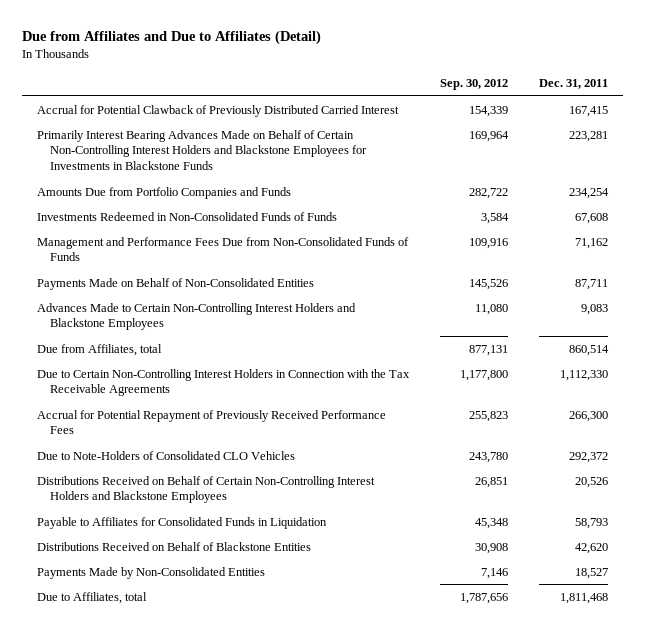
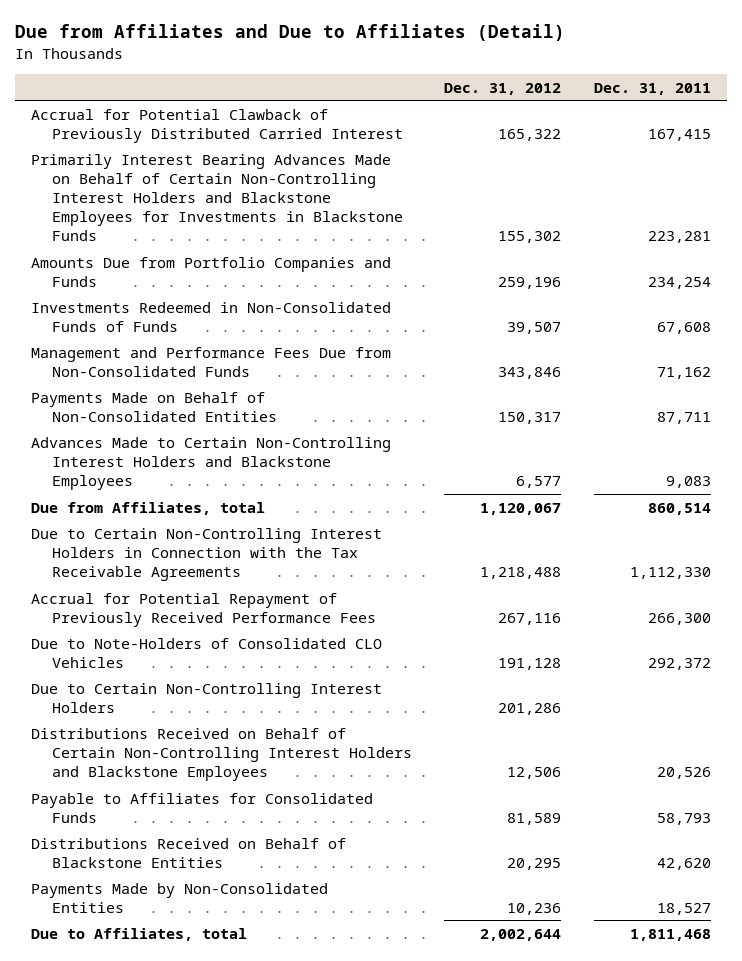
- | Sep. 30, 2012 | Dec. 31, 2011
+ | Dec. 31, 2012 | Dec. 31, 2011
- Management and Performance Fees Due from Non-Consolidated Funds of Funds | 109,916 | 71,162
+ Management and Performance Fees Due from Non-Consolidated Funds | 343,846 | 71,162
+ Due to Certain Non-Controlling Interest Holders | 201,286 |
- Payable to Affiliates for Consolidated Funds in Liquidation | 45,348 | 58,793
+ Payable to Affiliates for Consolidated Funds | 81,589 | 58,793

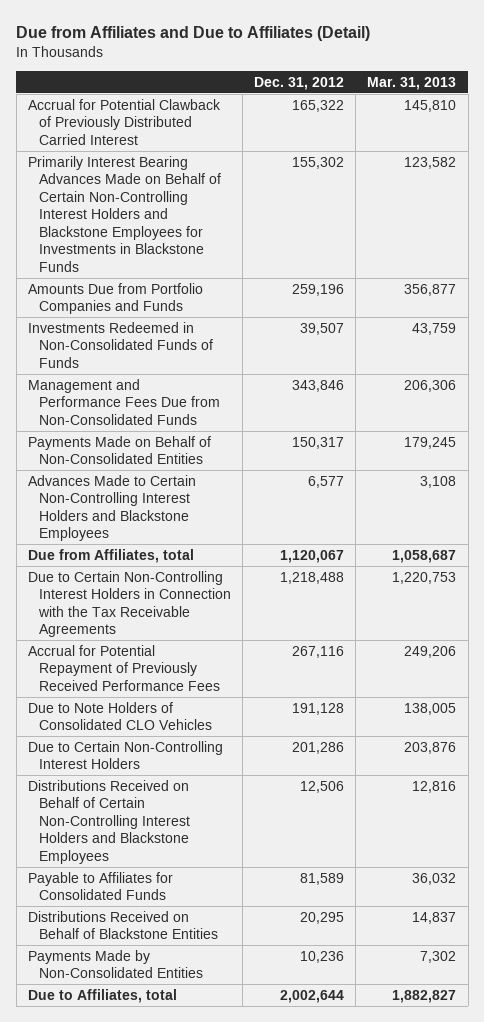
- | Dec. 31, 2012 | Dec. 31, 2011
+ | Dec. 31, 2012 | Mar. 31, 2013
- Due to Note-Holders of Consolidated CLO Vehicles | 191,128 | 292,372
+ Due to Note Holders of Consolidated CLO Vehicles | 191,128 | 138,005

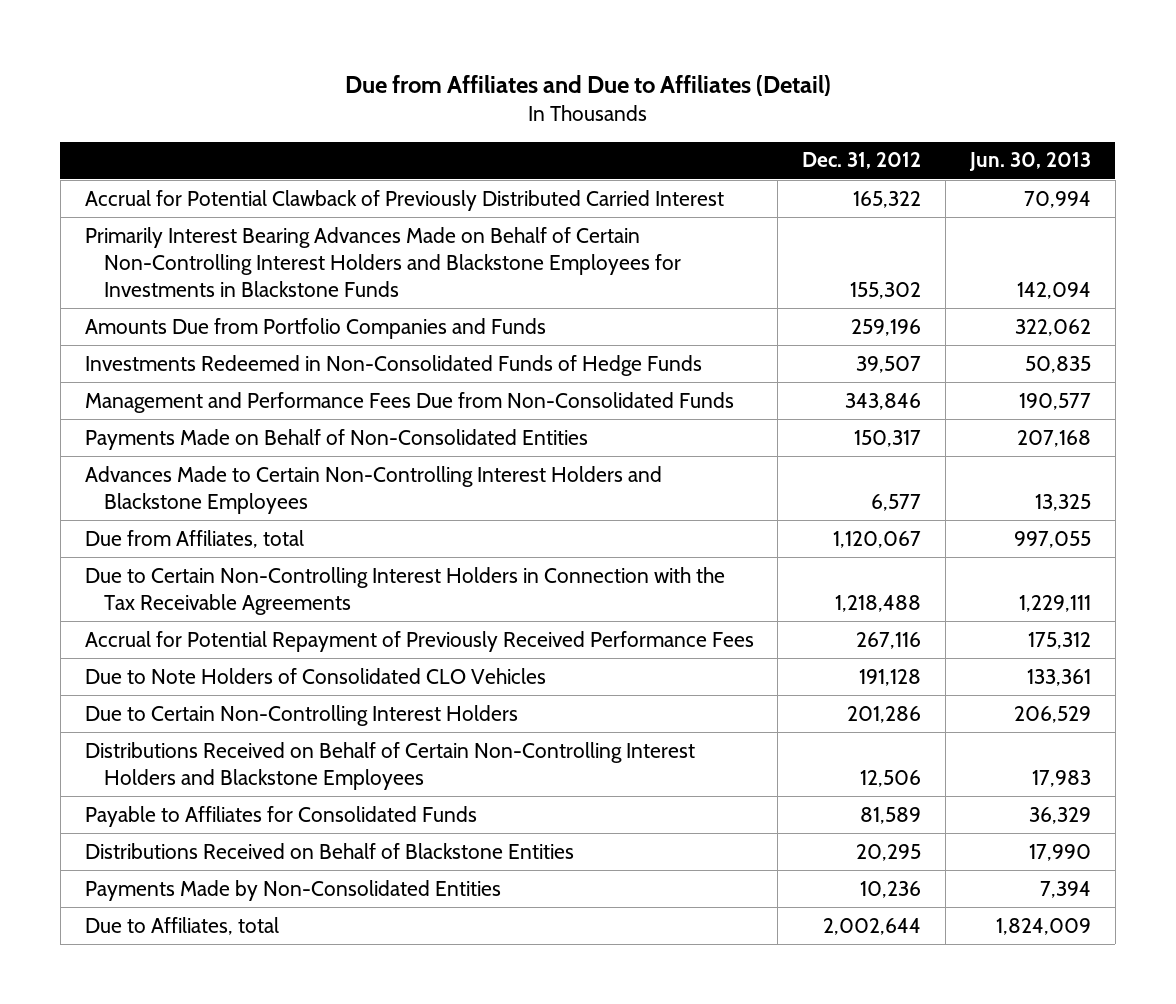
- | Dec. 31, 2012 | Mar. 31, 2013
+ | Dec. 31, 2012 | Jun. 30, 2013
- Investments Redeemed in Non-Consolidated Funds of Funds | 39,507 | 43,759
+ Investments Redeemed in Non-Consolidated Funds of Hedge Funds | 39,507 | 50,835

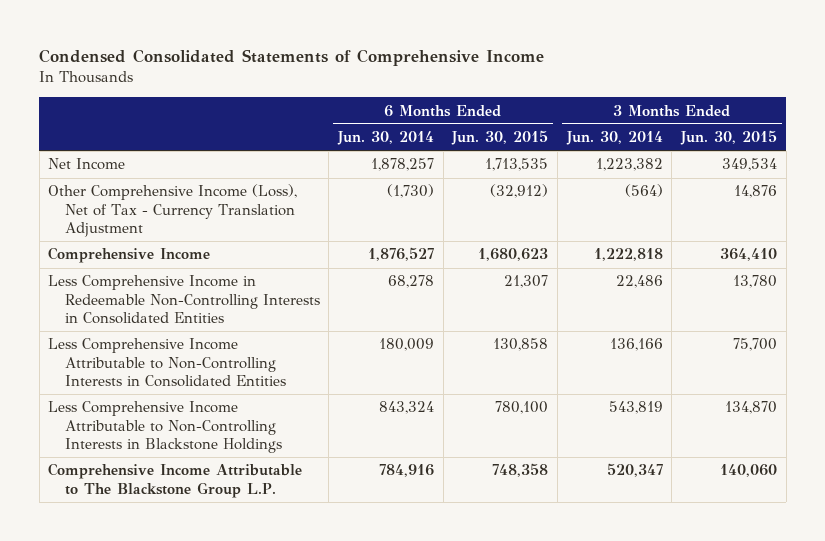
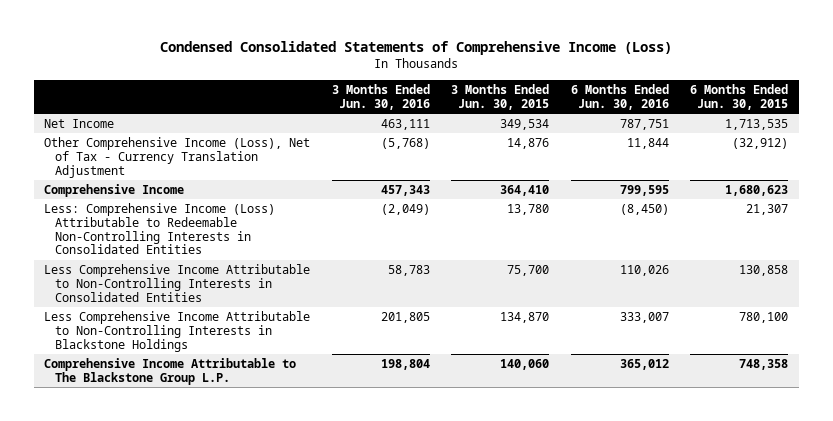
- Condensed Consolidated Statements of Comprehensive Income
+ Condensed Consolidated Statements of Comprehensive Income (Loss)
- | 6 Months Ended Jun. 30, 2014 | 6 Months Ended Jun. 30, 2015 | 3 Months Ended Jun. 30, 2014 | 3 Months Ended Jun. 30, 2015
+ | 3 Months Ended Jun. 30, 2016 | 3 Months Ended Jun. 30, 2015 | 6 Months Ended Jun. 30, 2016 | 6 Months Ended Jun. 30, 2015
- Less Comprehensive Income in Redeemable Non-Controlling Interests in Consolidated Entities | 68,278 | 21,307 | 22,486 | 13,780
+ Less: Comprehensive Income (Loss) Attributable to Redeemable Non-Controlling Interests in Consolidated Entities | (2,049) | 13,780 | (8,450) | 21,307

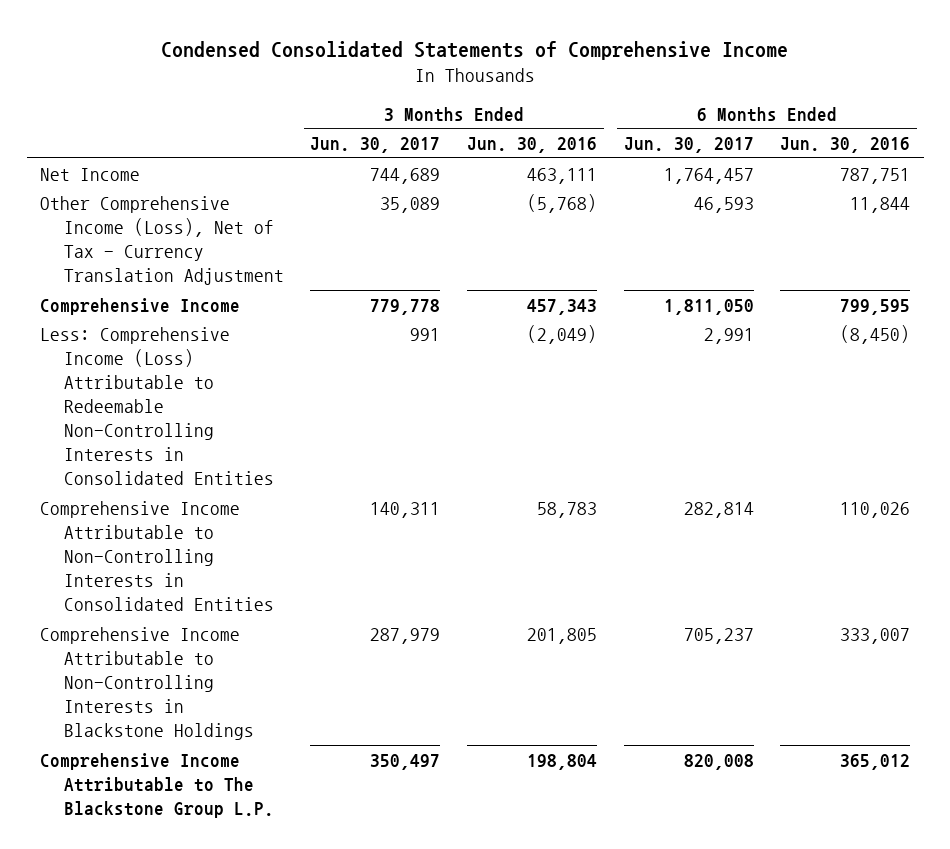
- Condensed Consolidated Statements of Comprehensive Income (Loss)
+ Condensed Consolidated Statements of Comprehensive Income
- | 3 Months Ended Jun. 30, 2016 | 3 Months Ended Jun. 30, 2015 | 6 Months Ended Jun. 30, 2016 | 6 Months Ended Jun. 30, 2015
+ | 3 Months Ended Jun. 30, 2017 | 3 Months Ended Jun. 30, 2016 | 6 Months Ended Jun. 30, 2017 | 6 Months Ended Jun. 30, 2016
- Less Comprehensive Income Attributable to Non-Controlling Interests in Consolidated Entities | 58,783 | 75,700 | 110,026 | 130,858
- Less Comprehensive Income Attributable to Non-Controlling Interests in Blackstone Holdings | 201,805 | 134,870 | 333,007 | 780,100
+ Comprehensive Income Attributable to Non-Controlling Interests in Consolidated Entities | 140,311 | 58,783 | 282,814 | 110,026
+ Comprehensive Income Attributable to Non-Controlling Interests in Blackstone Holdings | 287,979 | 201,805 | 705,237 | 333,007

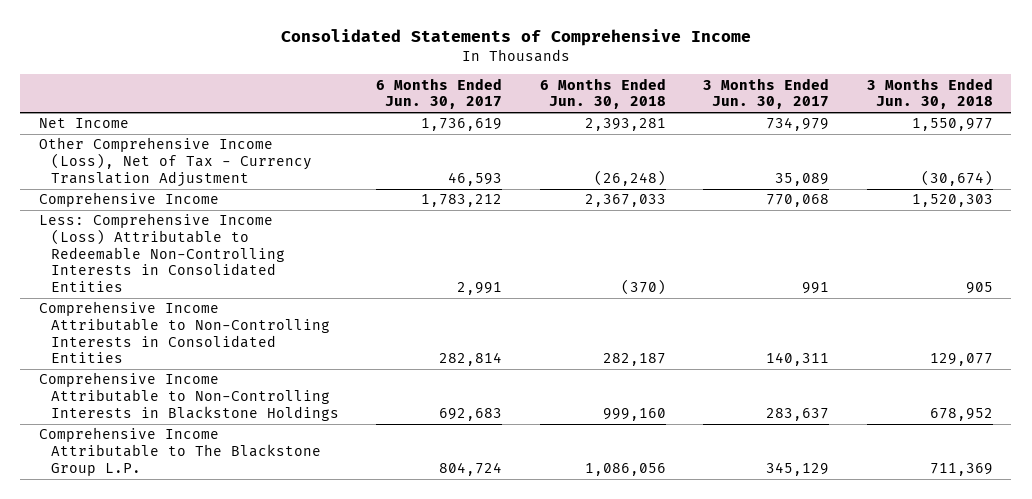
- Condensed Consolidated Statements of Comprehensive Income
+ Consolidated Statements of Comprehensive Income
- | 3 Months Ended Jun. 30, 2017 | 3 Months Ended Jun. 30, 2016 | 6 Months Ended Jun. 30, 2017 | 6 Months Ended Jun. 30, 2016
+ | 6 Months Ended Jun. 30, 2017 | 6 Months Ended Jun. 30, 2018 | 3 Months Ended Jun. 30, 2017 | 3 Months Ended Jun. 30, 2018
- Net Income | 744,689 | 463,111 | 1,764,457 | 787,751
+ Net Income | 1,736,619 | 2,393,281 | 734,979 | 1,550,977
- Comprehensive Income | 779,778 | 457,343 | 1,811,050 | 799,595
+ Comprehensive Income | 1,783,212 | 2,367,033 | 770,068 | 1,520,303
- Comprehensive Income Attributable to Non-Controlling Interests in Blackstone Holdings | 287,979 | 201,805 | 705,237 | 333,007
- Comprehensive Income Attributable to The Blackstone Group L.P. | 350,497 | 198,804 | 820,008 | 365,012
+ Comprehensive Income Attributable to Non-Controlling Interests in Blackstone Holdings | 692,683 | 999,160 | 283,637 | 678,952
+ Comprehensive Income Attributable to The Blackstone Group L.P. | 804,724 | 1,086,056 | 345,129 | 711,369

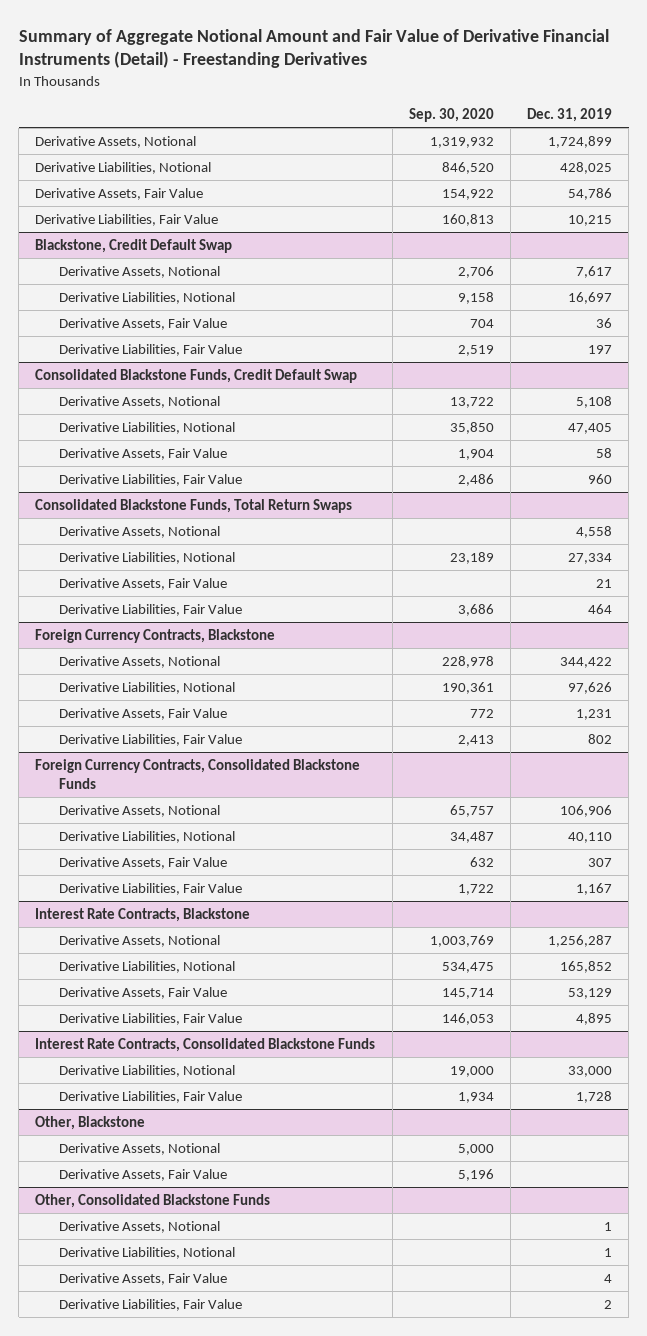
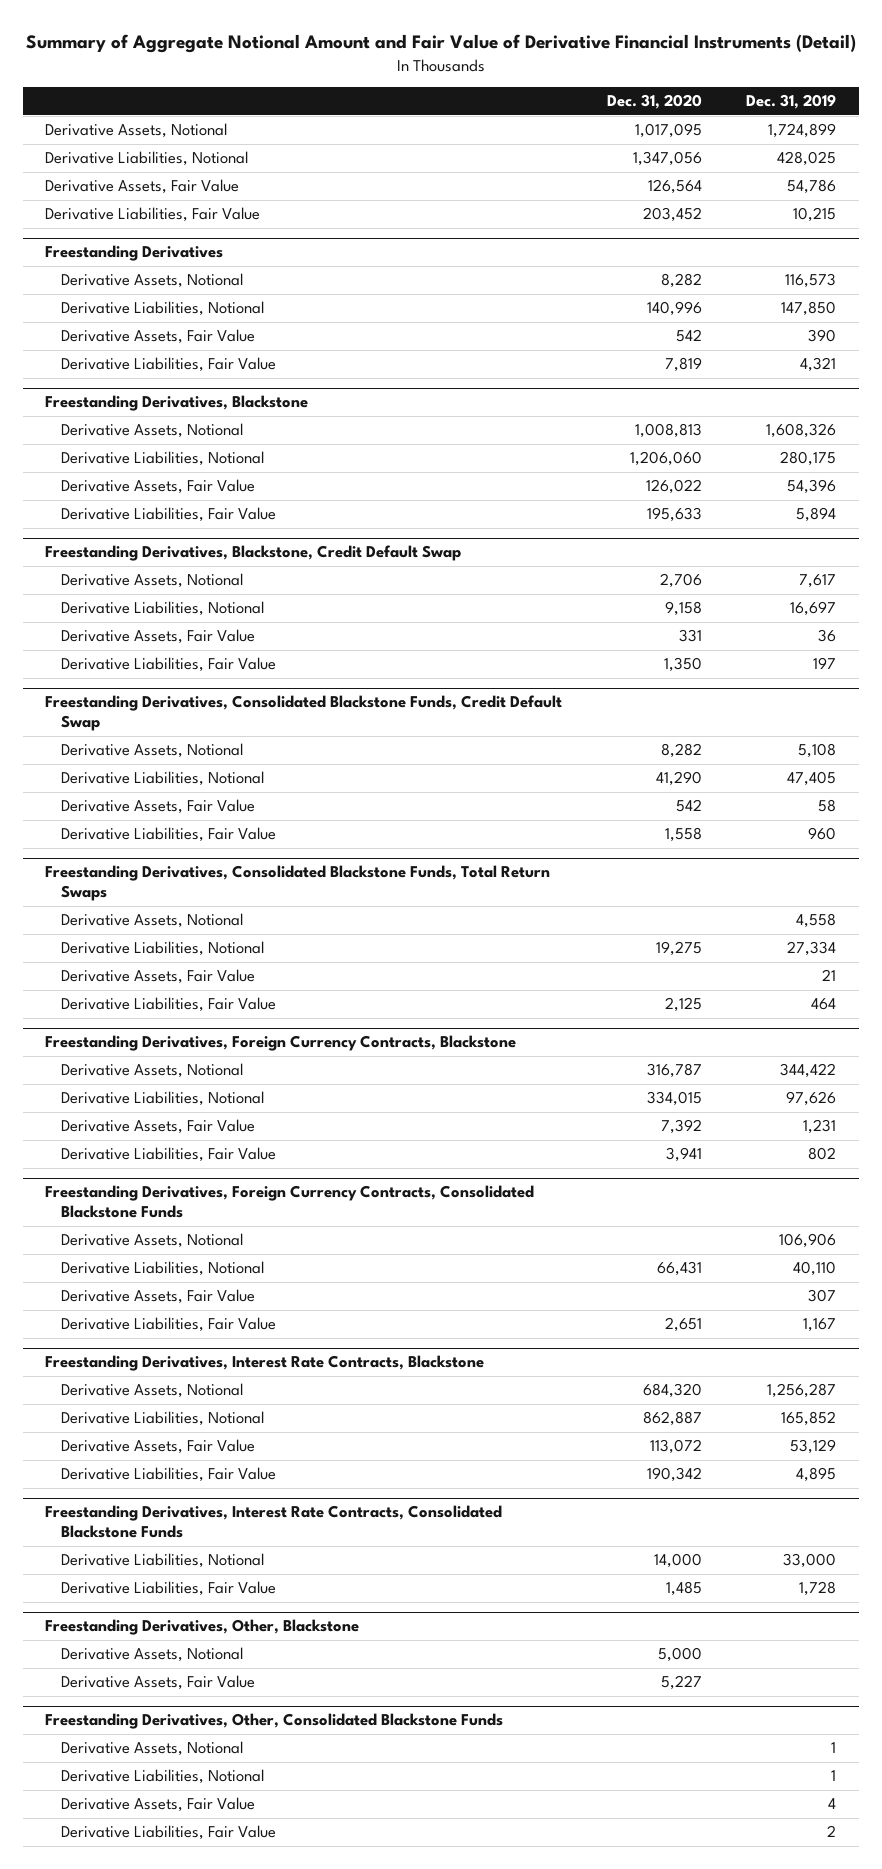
- Summary of Aggregate Notional Amount and Fair Value of Derivative Financial Instruments (Detail) - Freestanding Derivatives
+ Summary of Aggregate Notional Amount and Fair Value of Derivative Financial Instruments (Detail)
- | Sep. 30, 2020 | Dec. 31, 2019
+ | Dec. 31, 2020 | Dec. 31, 2019
- Blackstone, Credit Default Swap
+ Freestanding Derivatives
+ Derivative Assets, Notional | 8,282 | 116,573
+ Derivative Liabilities, Notional | 140,996 | 147,850
+ Derivative Assets, Fair Value | 542 | 390
+ Derivative Liabilities, Fair Value | 7,819 | 4,321
+ Freestanding Derivatives, Blackstone
+ Derivative Assets, Notional | 1,008,813 | 1,608,326
+ Derivative Liabilities, Notional | 1,206,060 | 280,175
+ Derivative Assets, Fair Value | 126,022 | 54,396
+ Derivative Liabilities, Fair Value | 195,633 | 5,894
+ Freestanding Derivatives, Blackstone, Credit Default Swap
- Consolidated Blackstone Funds, Credit Default Swap
+ Freestanding Derivatives, Consolidated Blackstone Funds, Credit Default Swap
- Consolidated Blackstone Funds, Total Return Swaps
+ Freestanding Derivatives, Consolidated Blackstone Funds, Total Return Swaps
- Foreign Currency Contracts, Blackstone
+ Freestanding Derivatives, Foreign Currency Contracts, Blackstone
- Foreign Currency Contracts, Consolidated Blackstone Funds
+ Freestanding Derivatives, Foreign Currency Contracts, Consolidated Blackstone Funds
- Interest Rate Contracts, Blackstone
+ Freestanding Derivatives, Interest Rate Contracts, Blackstone
- Interest Rate Contracts, Consolidated Blackstone Funds
+ Freestanding Derivatives, Interest Rate Contracts, Consolidated Blackstone Funds
- Other, Blackstone
+ Freestanding Derivatives, Other, Blackstone
- Other, Consolidated Blackstone Funds
+ Freestanding Derivatives, Other, Consolidated Blackstone Funds

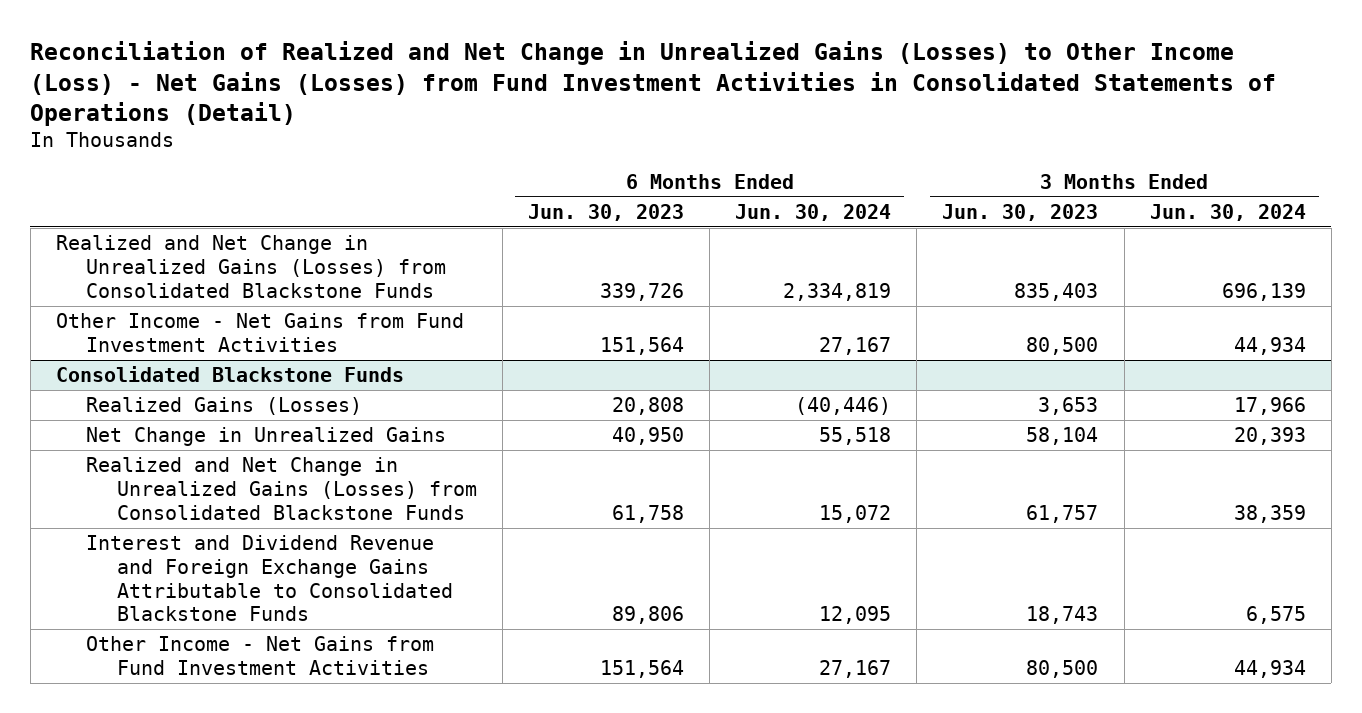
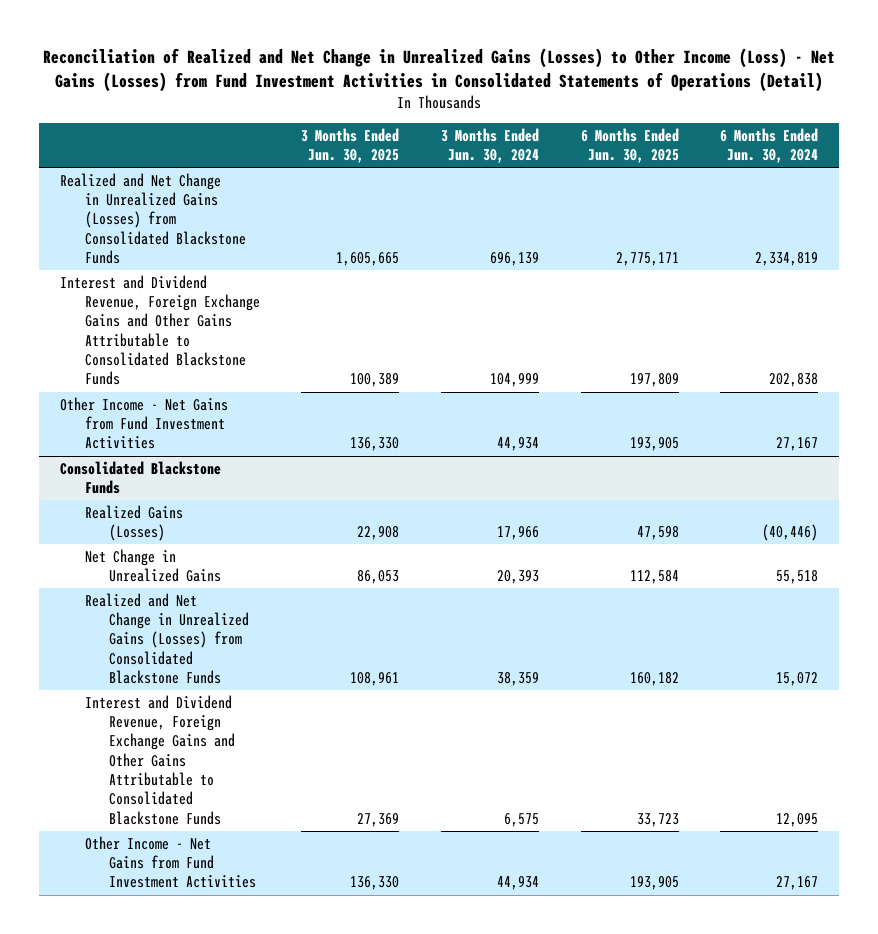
- | 6 Months Ended Jun. 30, 2023 | 6 Months Ended Jun. 30, 2024 | 3 Months Ended Jun. 30, 2023 | 3 Months Ended Jun. 30, 2024
+ | 3 Months Ended Jun. 30, 2025 | 3 Months Ended Jun. 30, 2024 | 6 Months Ended Jun. 30, 2025 | 6 Months Ended Jun. 30, 2024
+ Interest and Dividend Revenue, Foreign Exchange Gains and Other Gains Attributable to Consolidated Blackstone Funds | 100,389 | 104,999 | 197,809 | 202,838
@ Consolidated Blackstone Funds
- Interest and Dividend Revenue and Foreign Exchange Gains Attributable to Consolidated Blackstone Funds | 89,806 | 12,095 | 18,743 | 6,575
+ Interest and Dividend Revenue, Foreign Exchange Gains and Other Gains Attributable to Consolidated Blackstone Funds | 27,369 | 6,575 | 33,723 | 12,095

